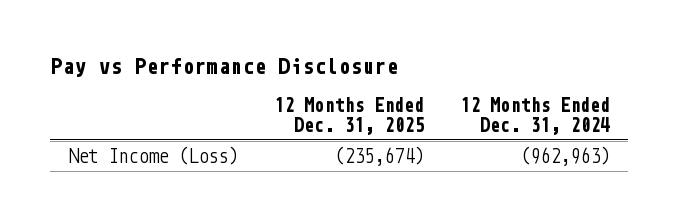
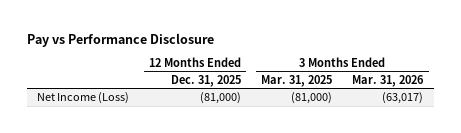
- | 12 Months Ended Dec. 31, 2025 | 12 Months Ended Dec. 31, 2024
+ | 12 Months Ended Dec. 31, 2025 | 3 Months Ended Mar. 31, 2025 | 3 Months Ended Mar. 31, 2026
- Net Income (Loss) | (235,674) | (962,963)
+ Net Income (Loss) | (81,000) | (81,000) | (63,017)

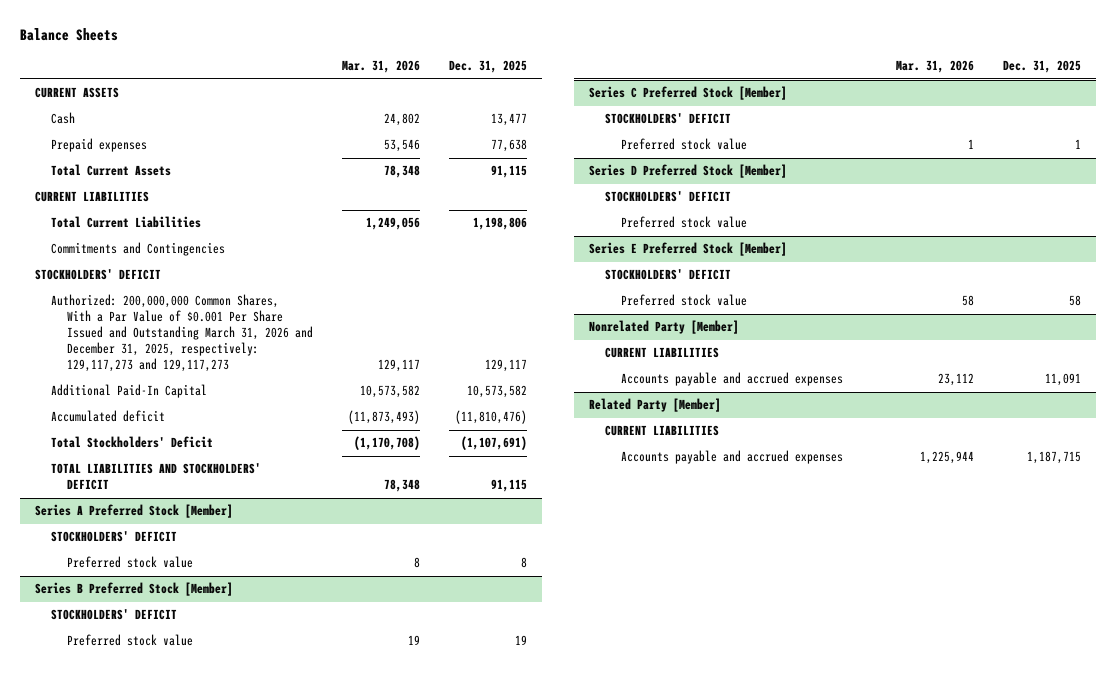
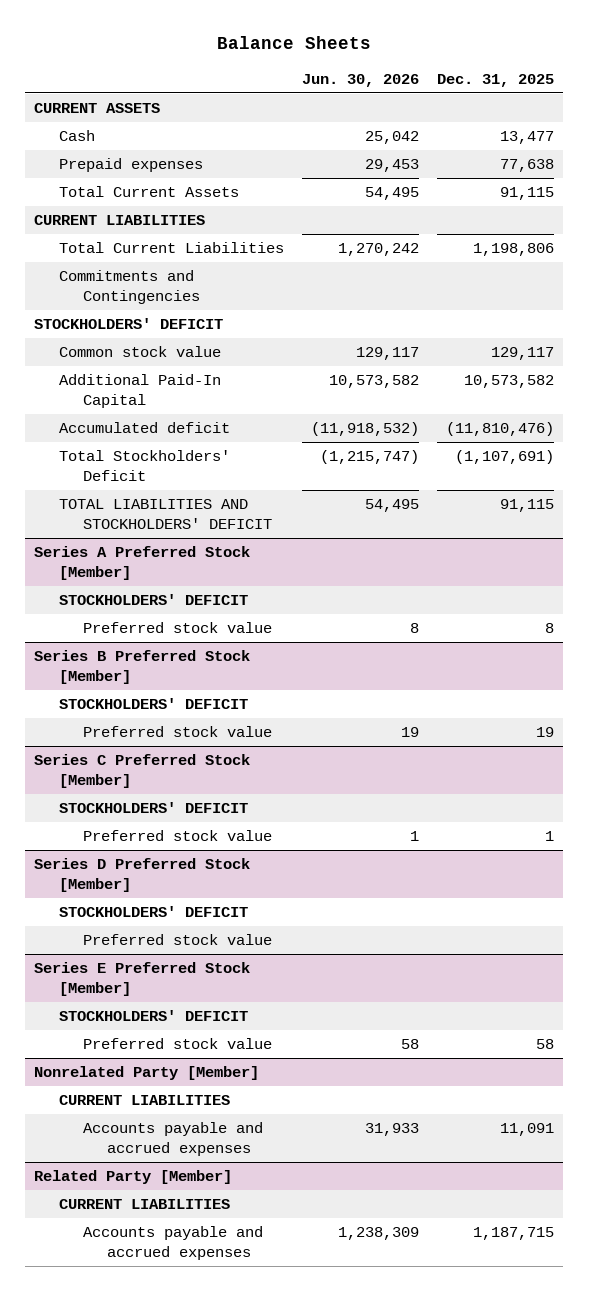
- | Mar. 31, 2026 | Dec. 31, 2025
+ | Jun. 30, 2026 | Dec. 31, 2025
- Authorized: 200,000,000 Common Shares, With a Par Value of $0.001 Per Share Issued and Outstanding March 31, 2026 and December 31, 2025, respectively: 129,117,273 and 129,117,273 | 129,117 | 129,117
+ Common stock value | 129,117 | 129,117

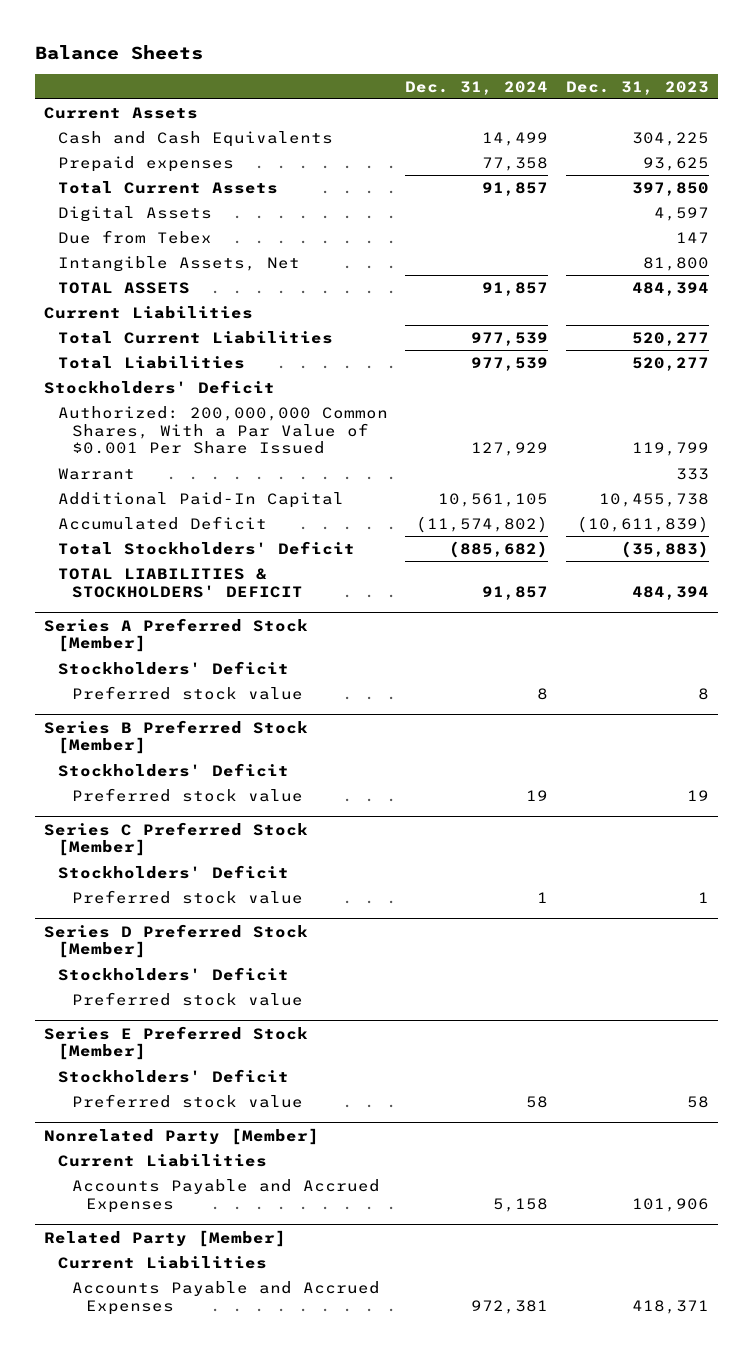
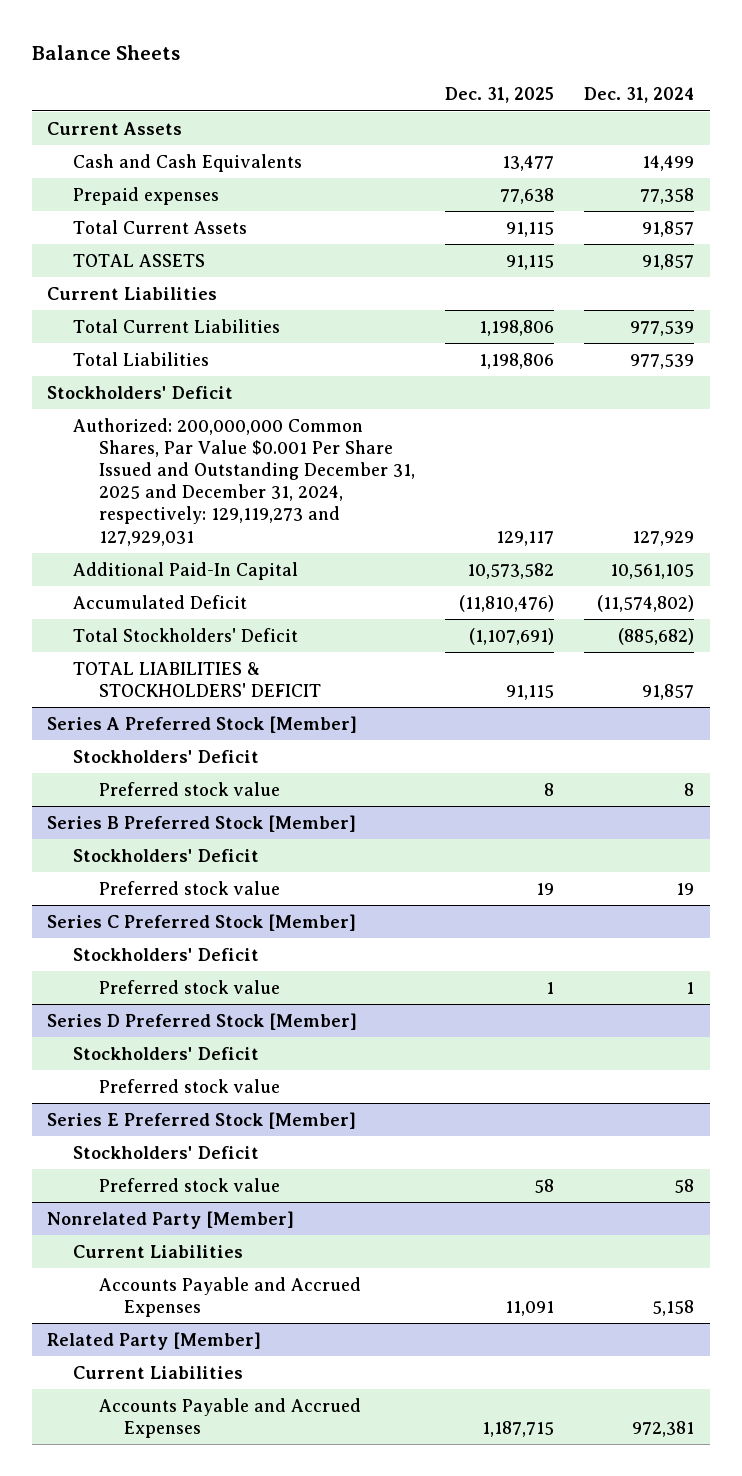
- | Dec. 31, 2024 | Dec. 31, 2023
+ | Dec. 31, 2025 | Dec. 31, 2024
- Digital Assets | | 4,597
- Due from Tebex | | 147
- Intangible Assets, Net | | 81,800
- Authorized: 200,000,000 Common Shares, With a Par Value of $0.001 Per Share Issued | 127,929 | 119,799
- Warrant | | 333
+ Authorized: 200,000,000 Common Shares, Par Value $0.001 Per Share Issued and Outstanding December 31, 2025 and December 31, 2024, respectively: 129,119,273 and 127,929,031 | 129,117 | 127,929

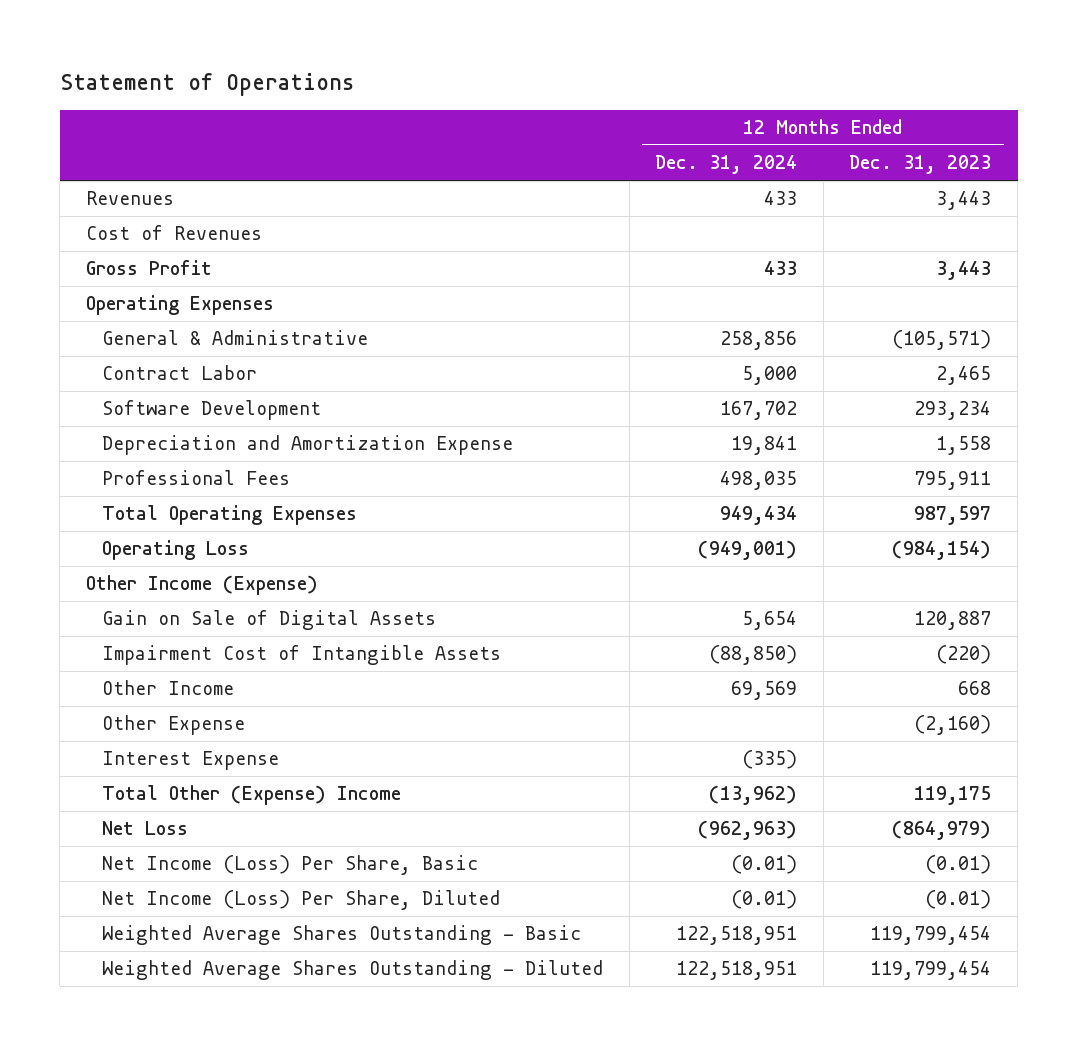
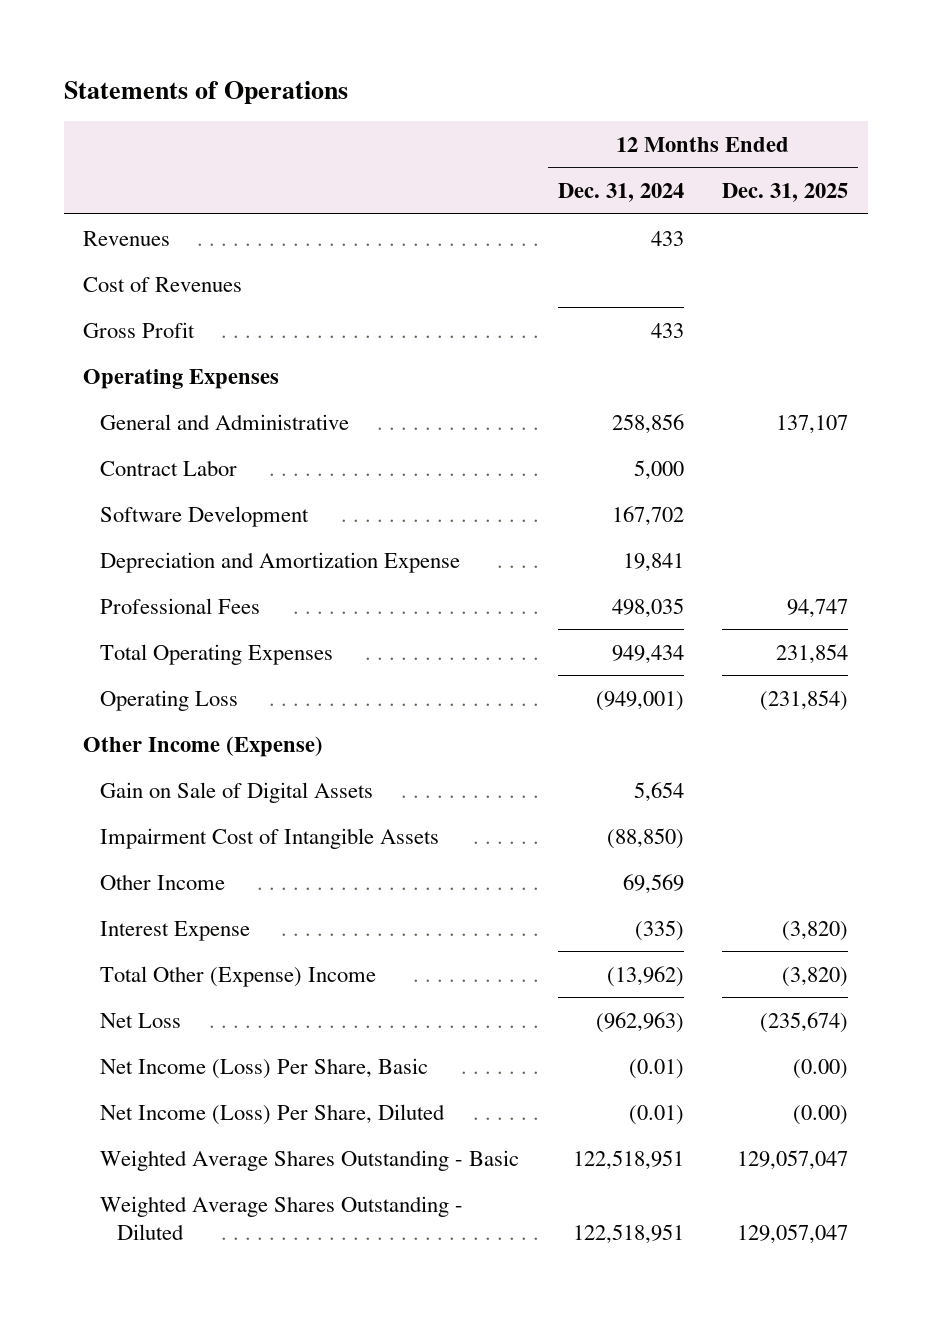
- Statement of Operations
+ Statements of Operations
- | 12 Months Ended Dec. 31, 2024 | 12 Months Ended Dec. 31, 2023
+ | 12 Months Ended Dec. 31, 2024 | 12 Months Ended Dec. 31, 2025
- General & Administrative | 258,856 | (105,571)
+ General and Administrative | 258,856 | 137,107
- Other Expense | | (2,160)

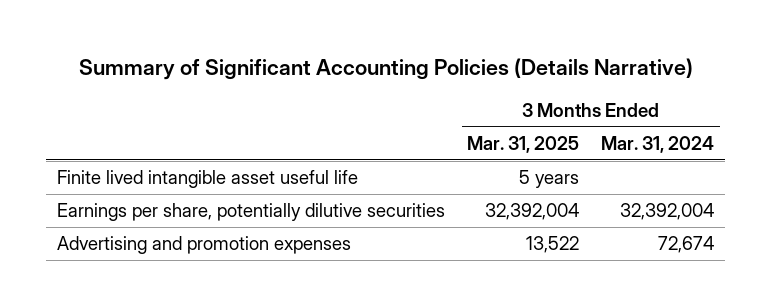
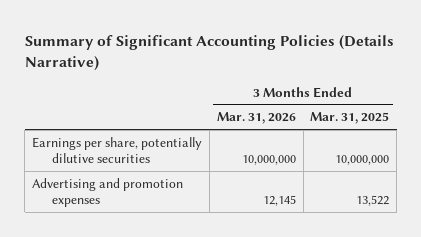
- | 3 Months Ended Mar. 31, 2025 | 3 Months Ended Mar. 31, 2024
+ | 3 Months Ended Mar. 31, 2026 | 3 Months Ended Mar. 31, 2025
- Finite lived intangible asset useful life | 5 years |
- Earnings per share, potentially dilutive securities | 32,392,004 | 32,392,004
+ Earnings per share, potentially dilutive securities | 10,000,000 | 10,000,000

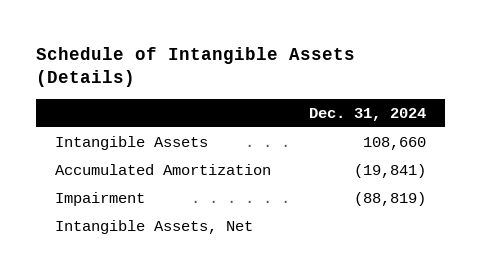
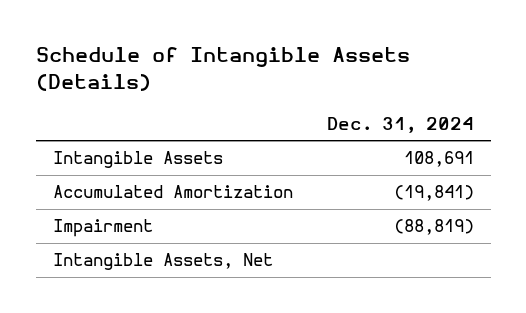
- Intangible Assets | 108,660
+ Intangible Assets | 108,691

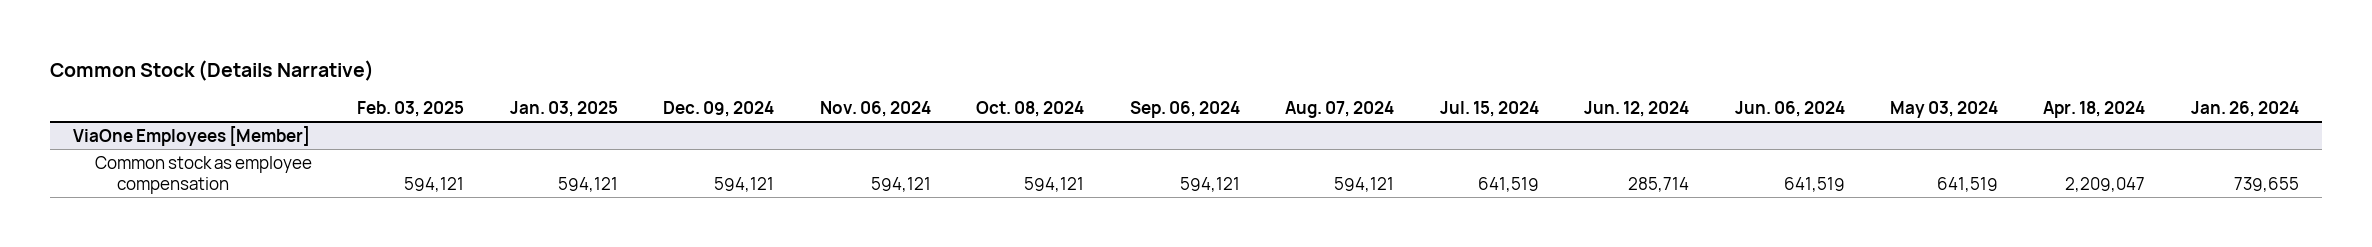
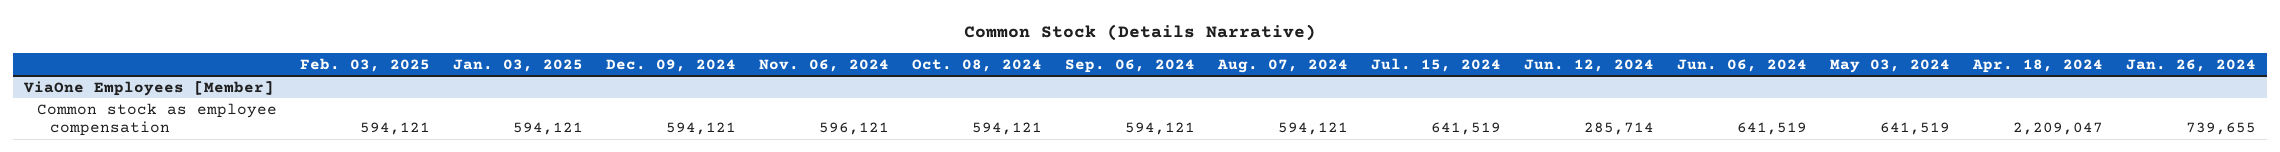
@ ViaOne Employees [Member]
- Common stock as employee compensation | 594,121 | 594,121 | 594,121 | 594,121 | 594,121 | 594,121 | 594,121 | 641,519 | 285,714 | 641,519 | 641,519 | 2,209,047 | 739,655
+ Common stock as employee compensation | 594,121 | 594,121 | 594,121 | 596,121 | 594,121 | 594,121 | 594,121 | 641,519 | 285,714 | 641,519 | 641,519 | 2,209,047 | 739,655

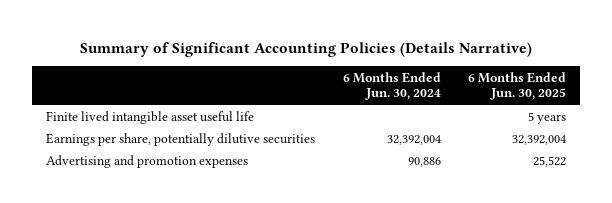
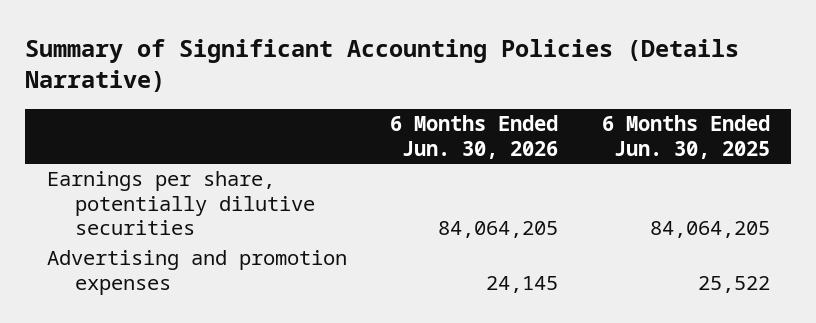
- | 6 Months Ended Jun. 30, 2024 | 6 Months Ended Jun. 30, 2025
+ | 6 Months Ended Jun. 30, 2026 | 6 Months Ended Jun. 30, 2025
- Finite lived intangible asset useful life | | 5 years
- Earnings per share, potentially dilutive securities | 32,392,004 | 32,392,004
+ Earnings per share, potentially dilutive securities | 84,064,205 | 84,064,205

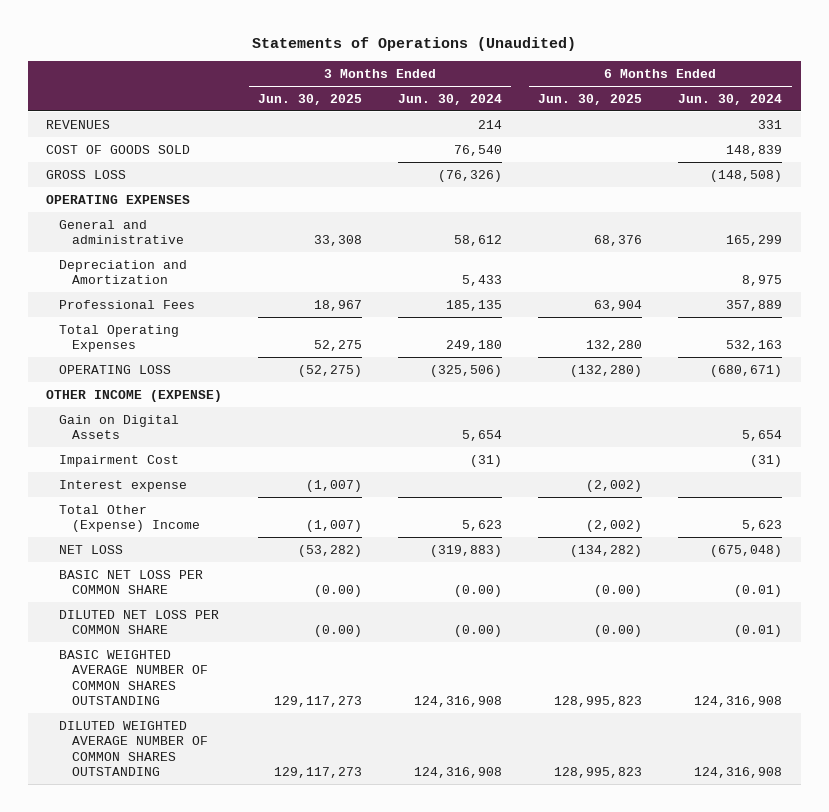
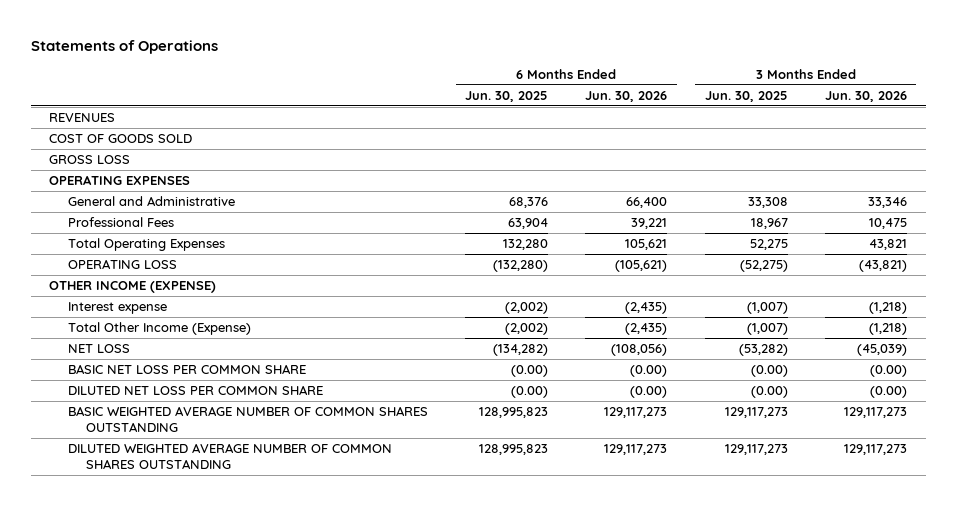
- Statements of Operations (Unaudited)
+ Statements of Operations
- | 3 Months Ended Jun. 30, 2025 | 3 Months Ended Jun. 30, 2024 | 6 Months Ended Jun. 30, 2025 | 6 Months Ended Jun. 30, 2024
+ | 6 Months Ended Jun. 30, 2025 | 6 Months Ended Jun. 30, 2026 | 3 Months Ended Jun. 30, 2025 | 3 Months Ended Jun. 30, 2026
- General and administrative | 33,308 | 58,612 | 68,376 | 165,299
- Depreciation and Amortization | | 5,433 | | 8,975
+ General and Administrative | 68,376 | 66,400 | 33,308 | 33,346
- Gain on Digital Assets | | 5,654 | | 5,654
- Impairment Cost | | (31) | | (31)
- Total Other (Expense) Income | (1,007) | 5,623 | (2,002) | 5,623
+ Total Other Income (Expense) | (2,002) | (2,435) | (1,007) | (1,218)

